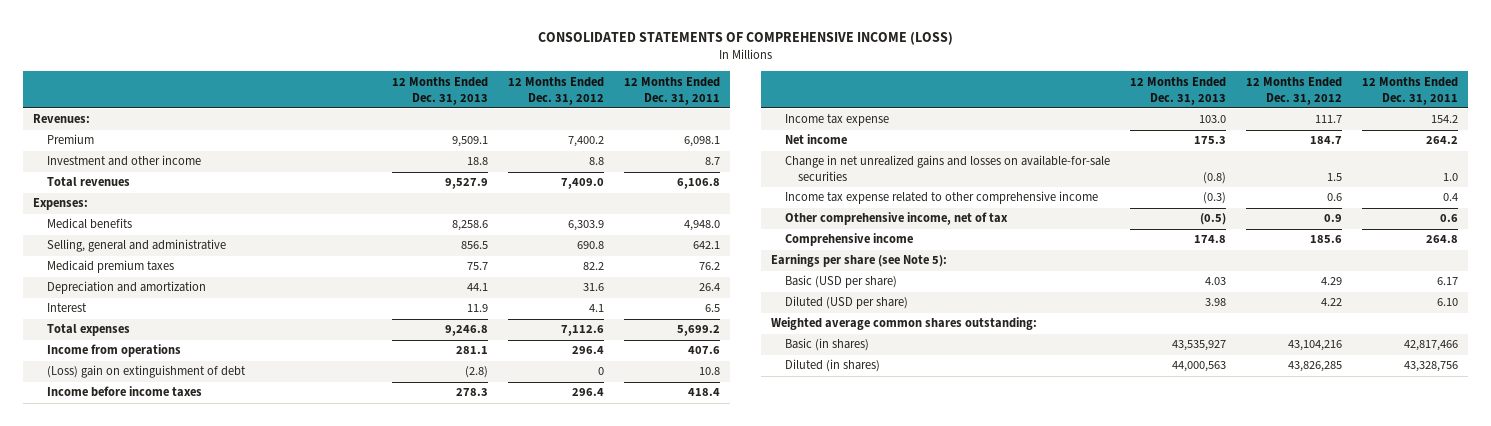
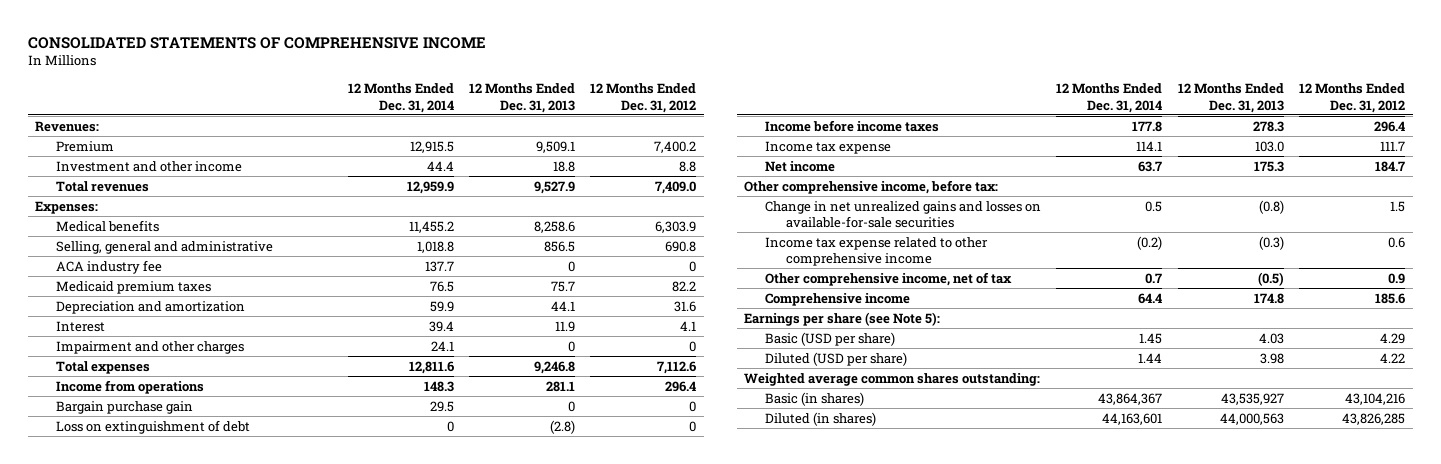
- CONSOLIDATED STATEMENTS OF COMPREHENSIVE INCOME (LOSS)
+ CONSOLIDATED STATEMENTS OF COMPREHENSIVE INCOME
- | 12 Months Ended Dec. 31, 2013 | 12 Months Ended Dec. 31, 2012 | 12 Months Ended Dec. 31, 2011
+ | 12 Months Ended Dec. 31, 2014 | 12 Months Ended Dec. 31, 2013 | 12 Months Ended Dec. 31, 2012
+ ACA industry fee | 137.7 | 0 | 0
+ Impairment and other charges | 24.1 | 0 | 0
- (Loss) gain on extinguishment of debt | (2.8) | 0 | 10.8
+ Bargain purchase gain | 29.5 | 0 | 0
+ Loss on extinguishment of debt | 0 | (2.8) | 0
+ Other comprehensive income, before tax:

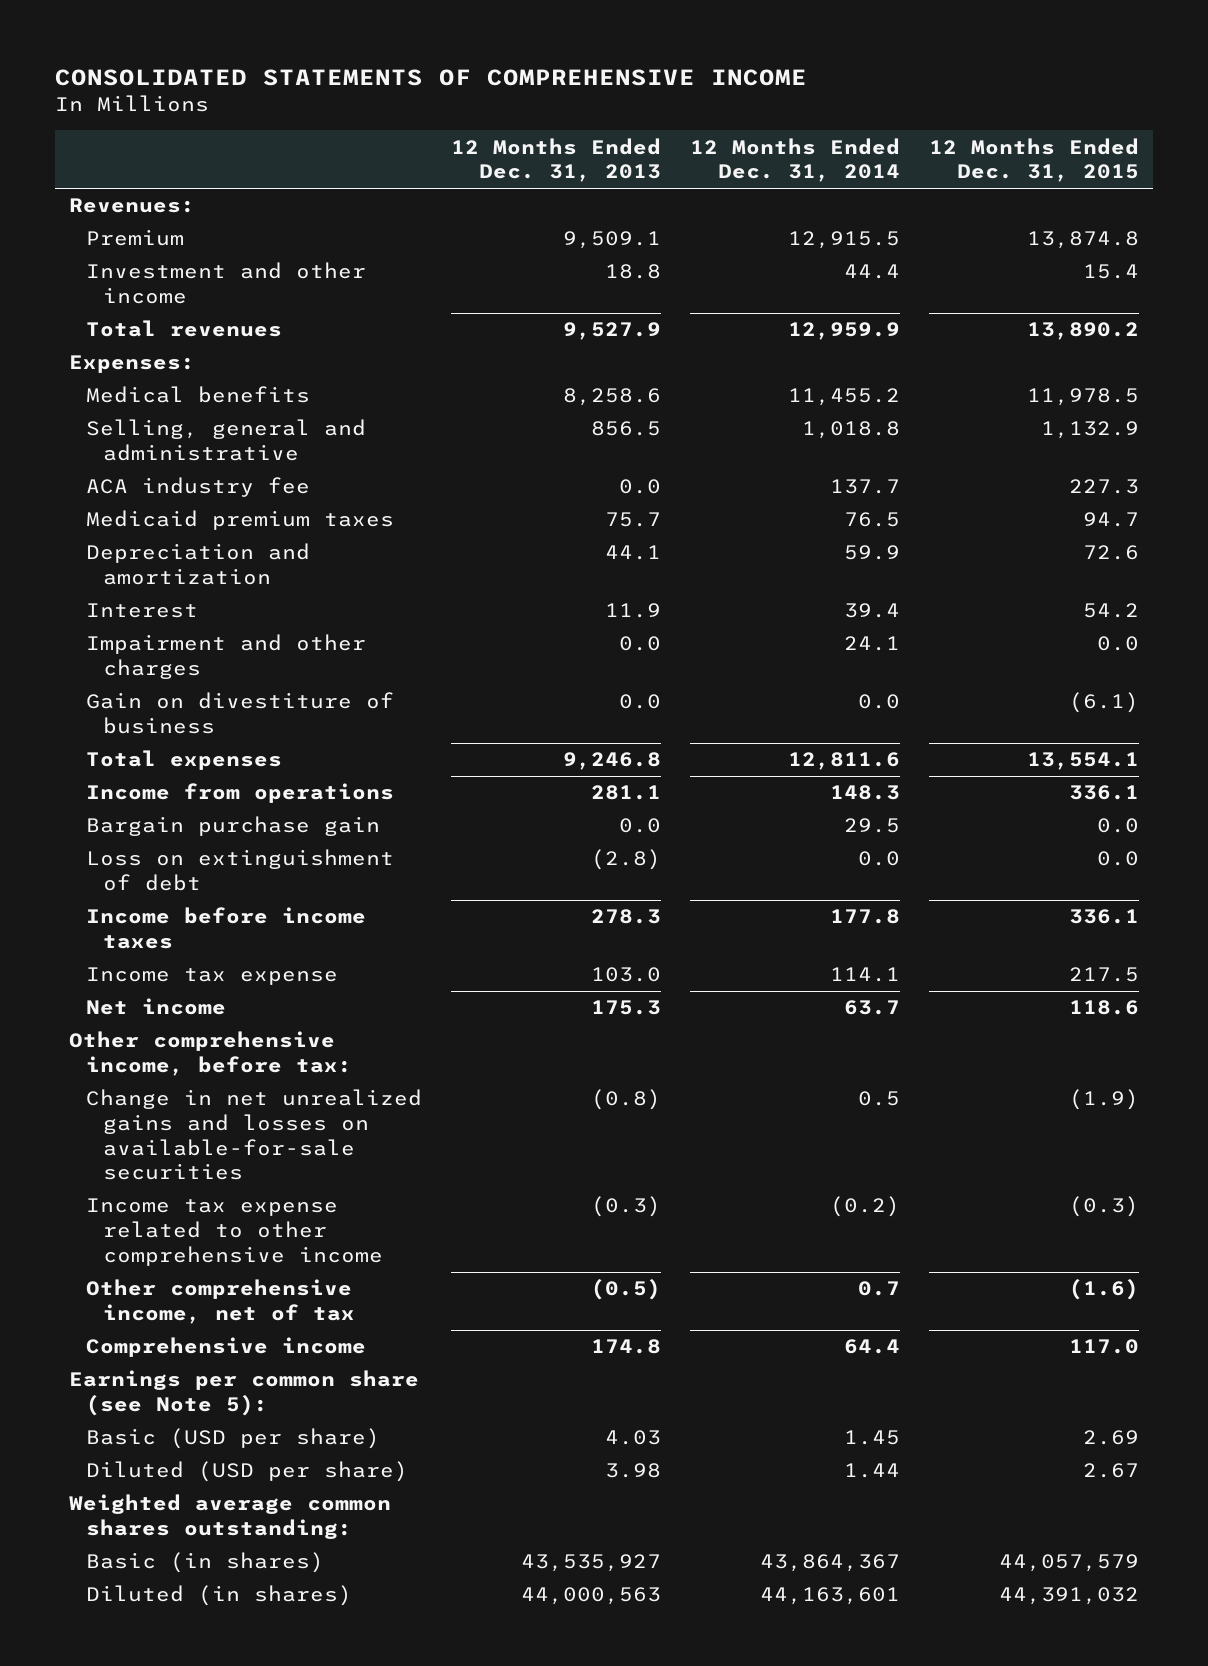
- | 12 Months Ended Dec. 31, 2014 | 12 Months Ended Dec. 31, 2013 | 12 Months Ended Dec. 31, 2012
+ | 12 Months Ended Dec. 31, 2013 | 12 Months Ended Dec. 31, 2014 | 12 Months Ended Dec. 31, 2015
- ACA industry fee | 137.7 | 0 | 0
+ ACA industry fee | 0.0 | 137.7 | 227.3
- Impairment and other charges | 24.1 | 0 | 0
+ Impairment and other charges | 0.0 | 24.1 | 0.0
+ Gain on divestiture of business | 0.0 | 0.0 | (6.1)
- Bargain purchase gain | 29.5 | 0 | 0
- Loss on extinguishment of debt | 0 | (2.8) | 0
+ Bargain purchase gain | 0.0 | 29.5 | 0.0
+ Loss on extinguishment of debt | (2.8) | 0.0 | 0.0
- Earnings per share (see Note 5):
+ Earnings per common share (see Note 5):

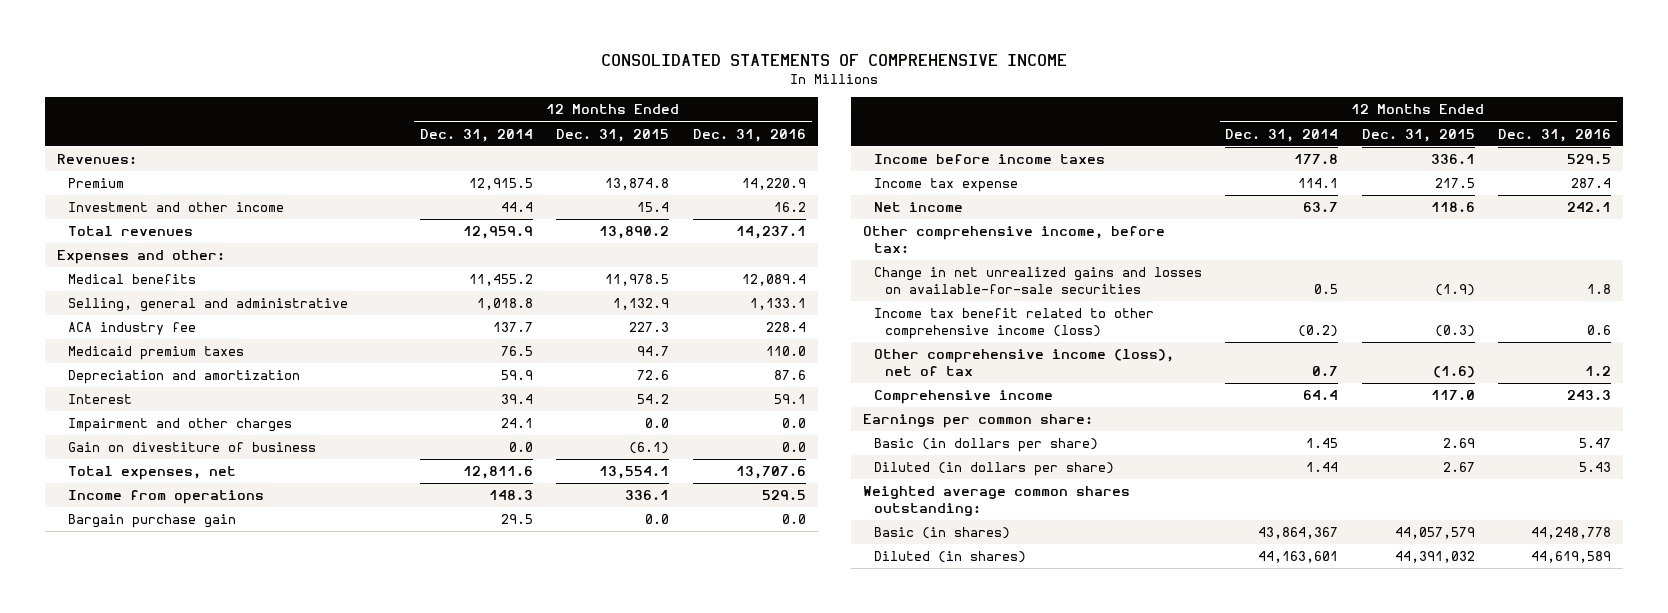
- | 12 Months Ended Dec. 31, 2013 | 12 Months Ended Dec. 31, 2014 | 12 Months Ended Dec. 31, 2015
+ | 12 Months Ended Dec. 31, 2014 | 12 Months Ended Dec. 31, 2015 | 12 Months Ended Dec. 31, 2016
- Expenses:
+ Expenses and other:
- Total expenses | 9,246.8 | 12,811.6 | 13,554.1
+ Total expenses, net | 12,811.6 | 13,554.1 | 13,707.6
- Loss on extinguishment of debt | (2.8) | 0.0 | 0.0
- Income tax expense related to other comprehensive income | (0.3) | (0.2) | (0.3)
- Other comprehensive income, net of tax | (0.5) | 0.7 | (1.6)
+ Income tax benefit related to other comprehensive income (loss) | (0.2) | (0.3) | 0.6
+ Other comprehensive income (loss), net of tax | 0.7 | (1.6) | 1.2
- Earnings per common share (see Note 5):
- Basic (USD per share) | 4.03 | 1.45 | 2.69
- Diluted (USD per share) | 3.98 | 1.44 | 2.67
+ Earnings per common share:
+ Basic (in dollars per share) | 1.45 | 2.69 | 5.47
+ Diluted (in dollars per share) | 1.44 | 2.67 | 5.43

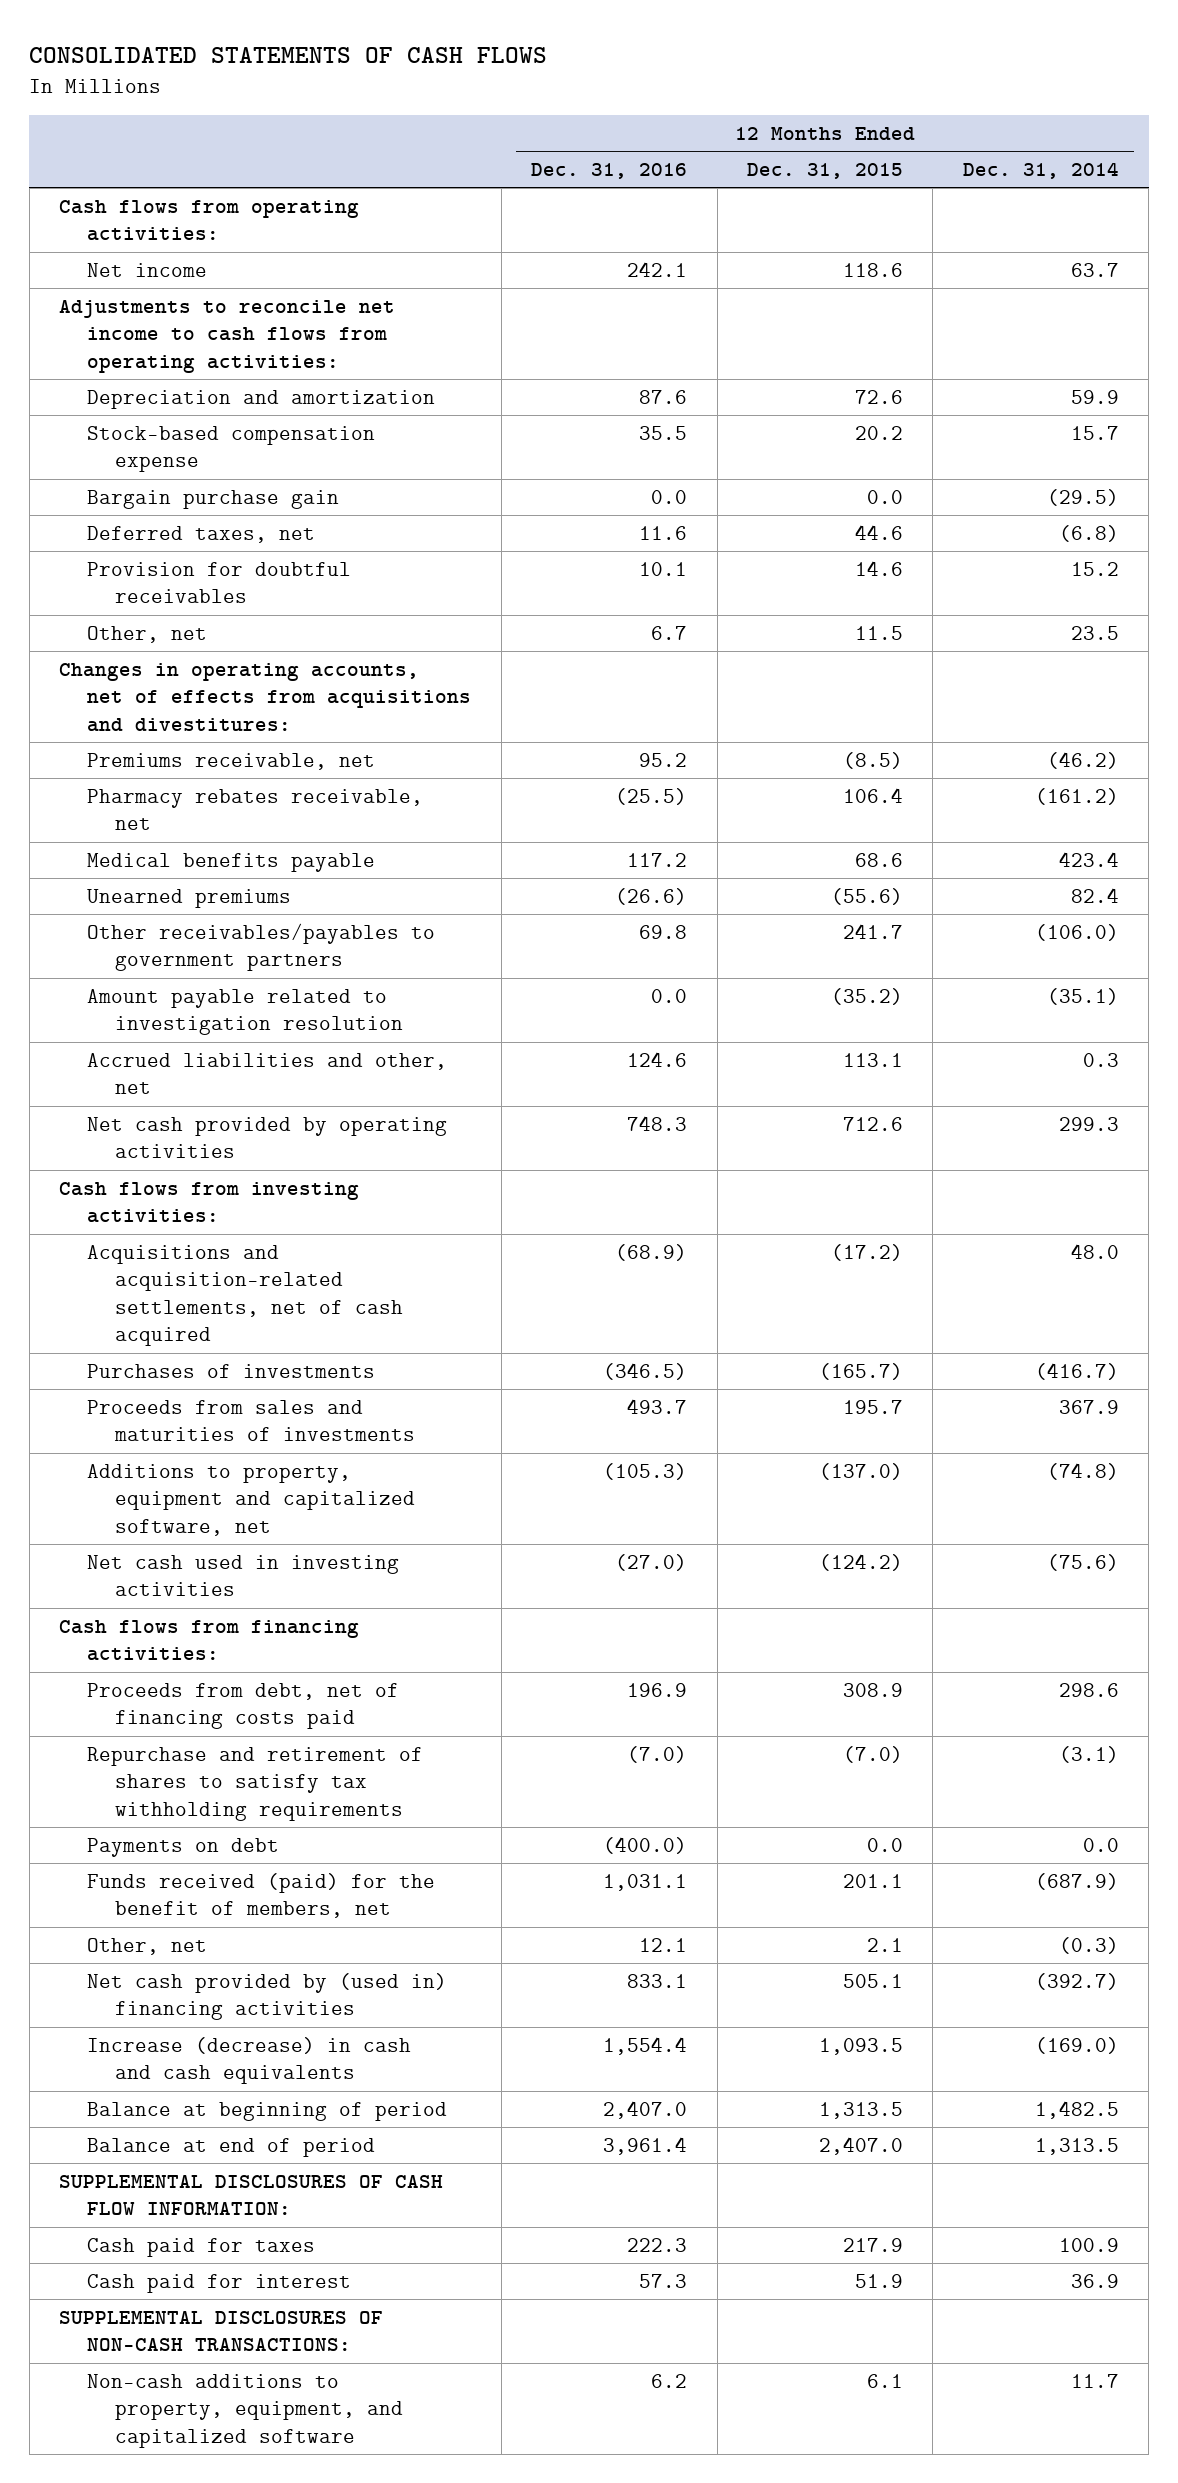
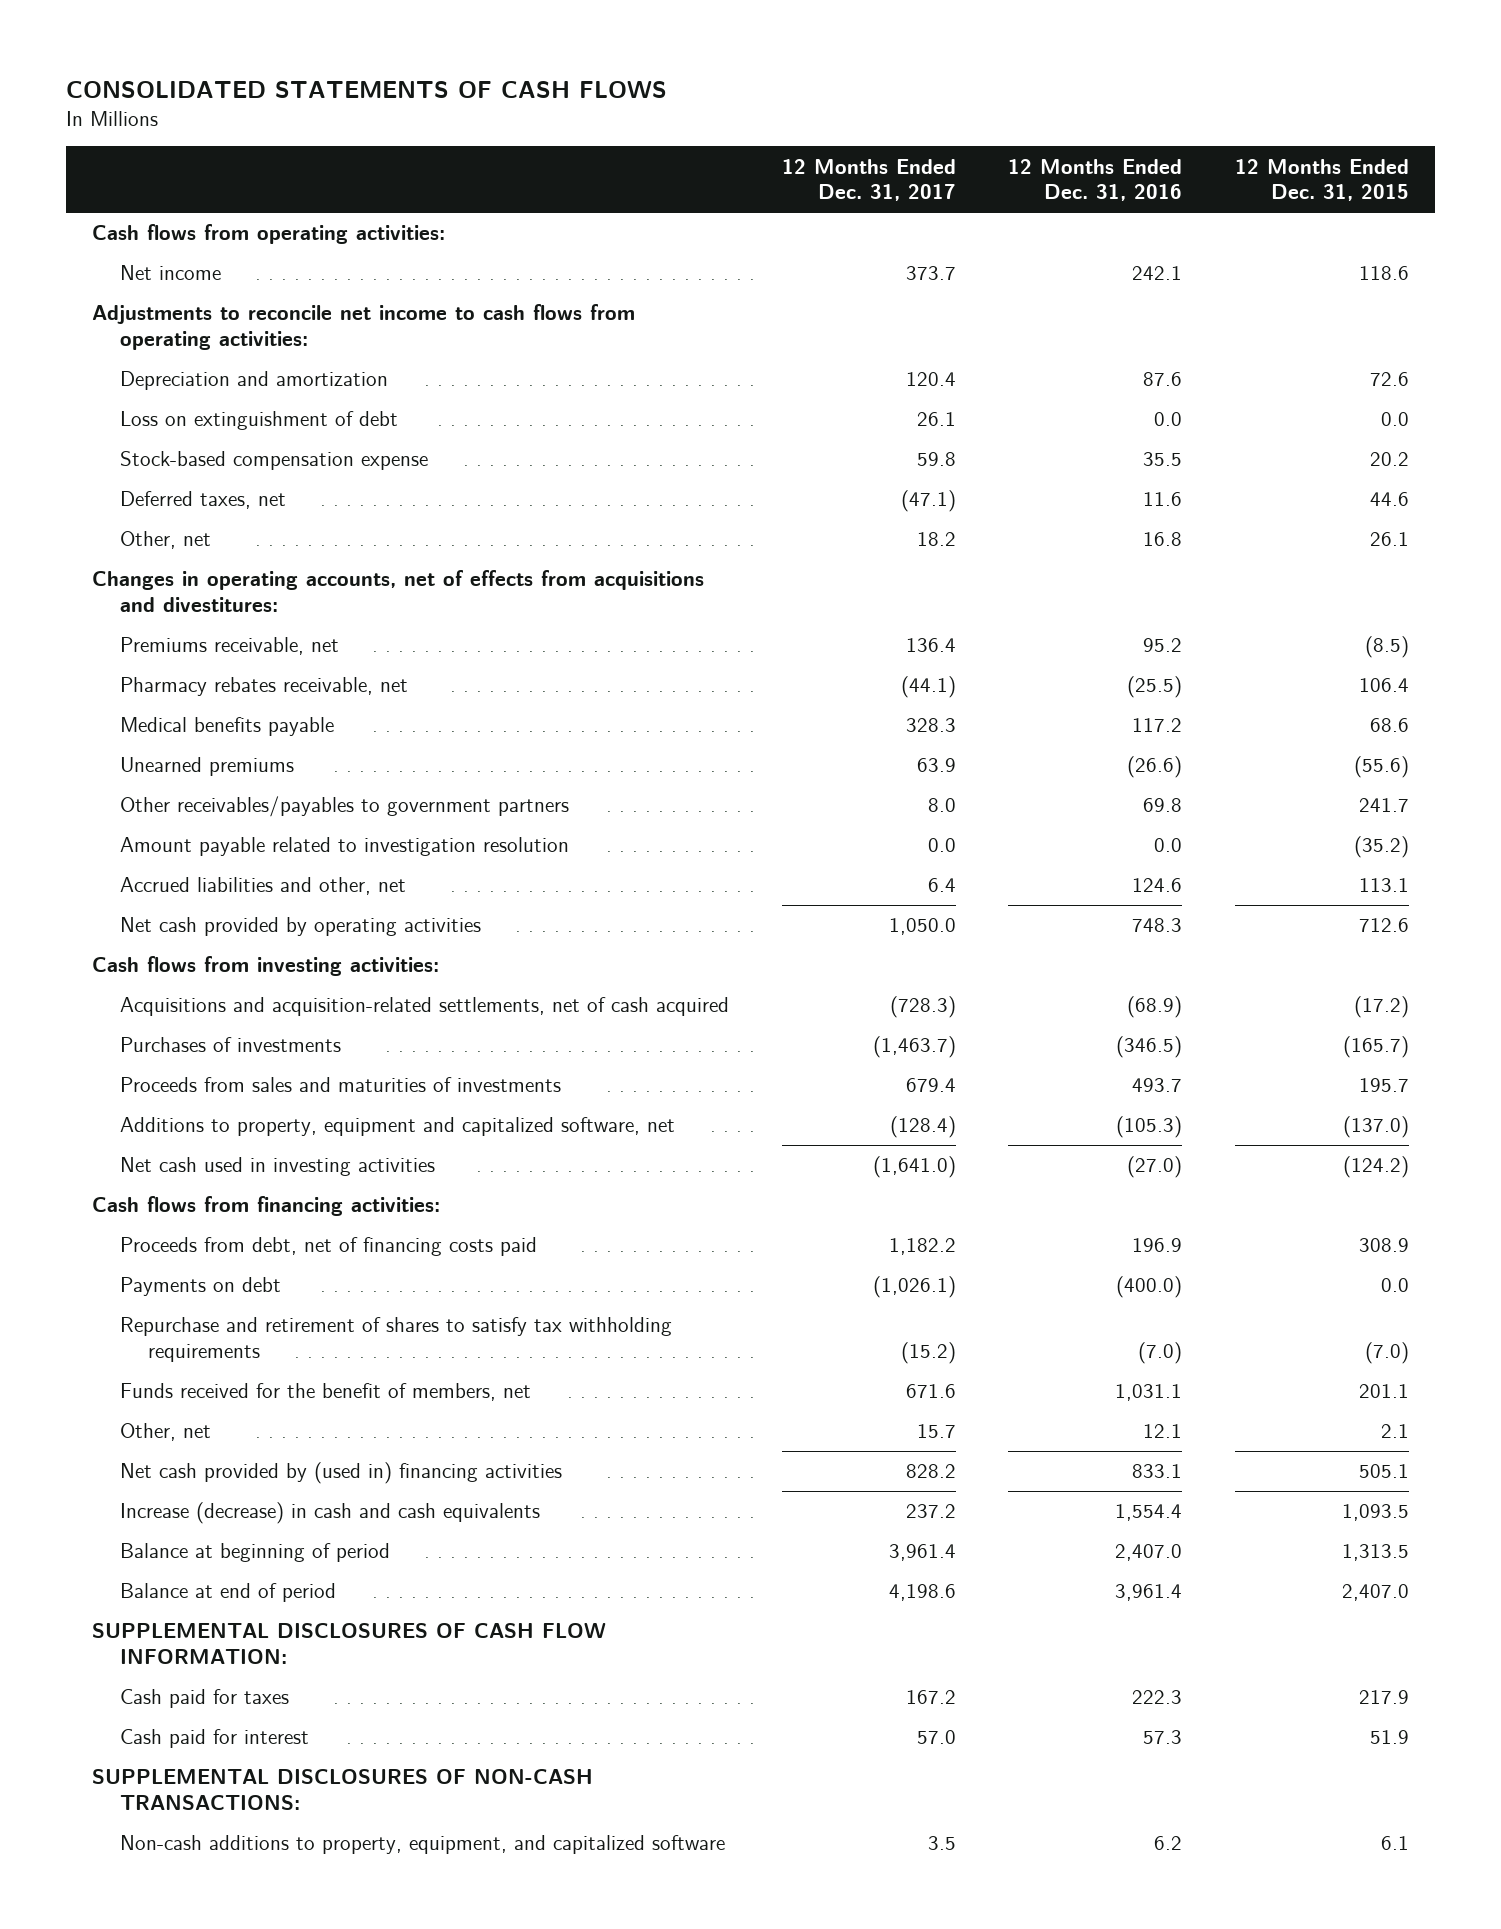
- | 12 Months Ended Dec. 31, 2016 | 12 Months Ended Dec. 31, 2015 | 12 Months Ended Dec. 31, 2014
+ | 12 Months Ended Dec. 31, 2017 | 12 Months Ended Dec. 31, 2016 | 12 Months Ended Dec. 31, 2015
+ Loss on extinguishment of debt | 26.1 | 0.0 | 0.0
- Bargain purchase gain | 0.0 | 0.0 | (29.5)
- Provision for doubtful receivables | 10.1 | 14.6 | 15.2
- Other, net | 6.7 | 11.5 | 23.5
+ Other, net | 18.2 | 16.8 | 26.1
- Funds received (paid) for the benefit of members, net | 1,031.1 | 201.1 | (687.9)
moved down: Repurchase and retirement of shares to satisfy tax withholding requirements | (15.2) | (7.0) | (7.0)
+ Funds received for the benefit of members, net | 671.6 | 1,031.1 | 201.1

